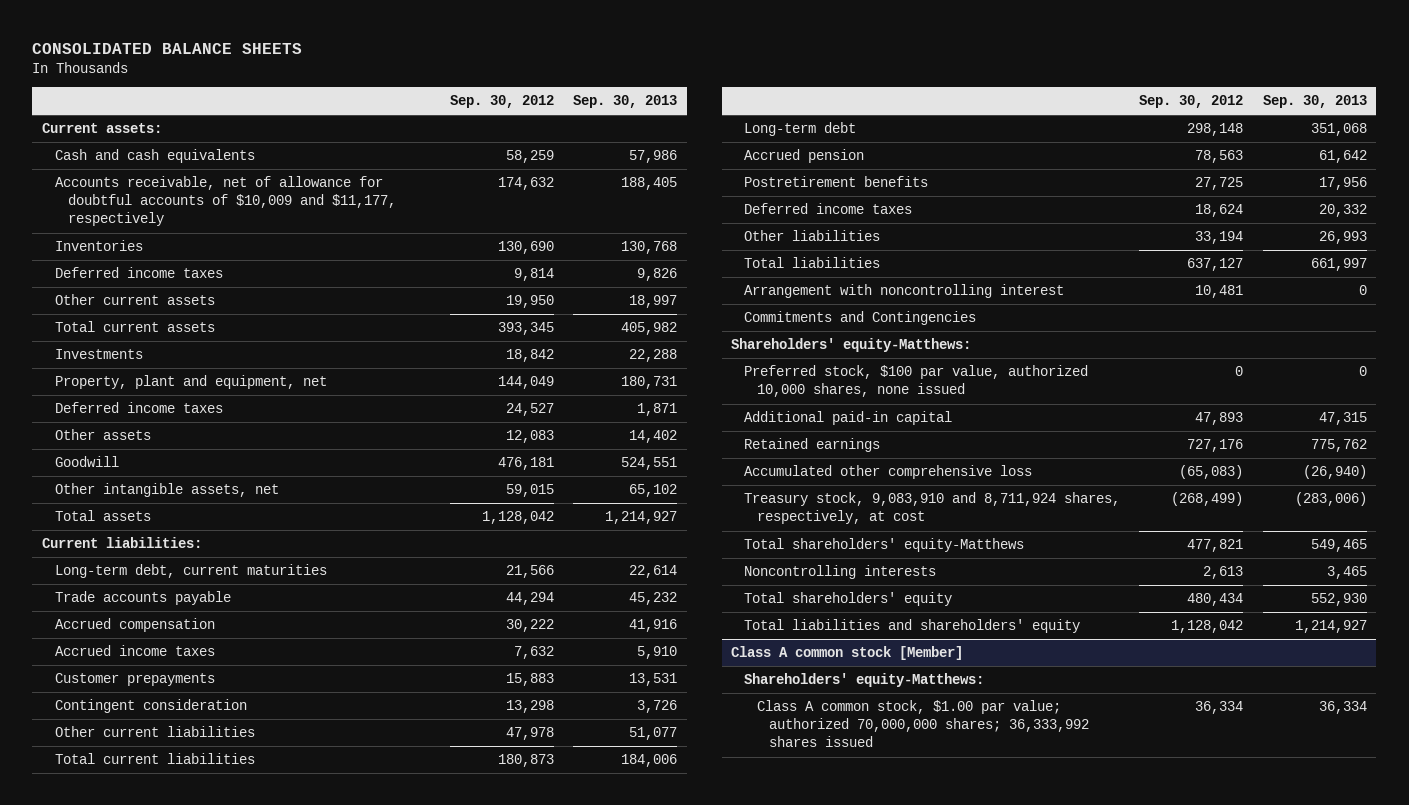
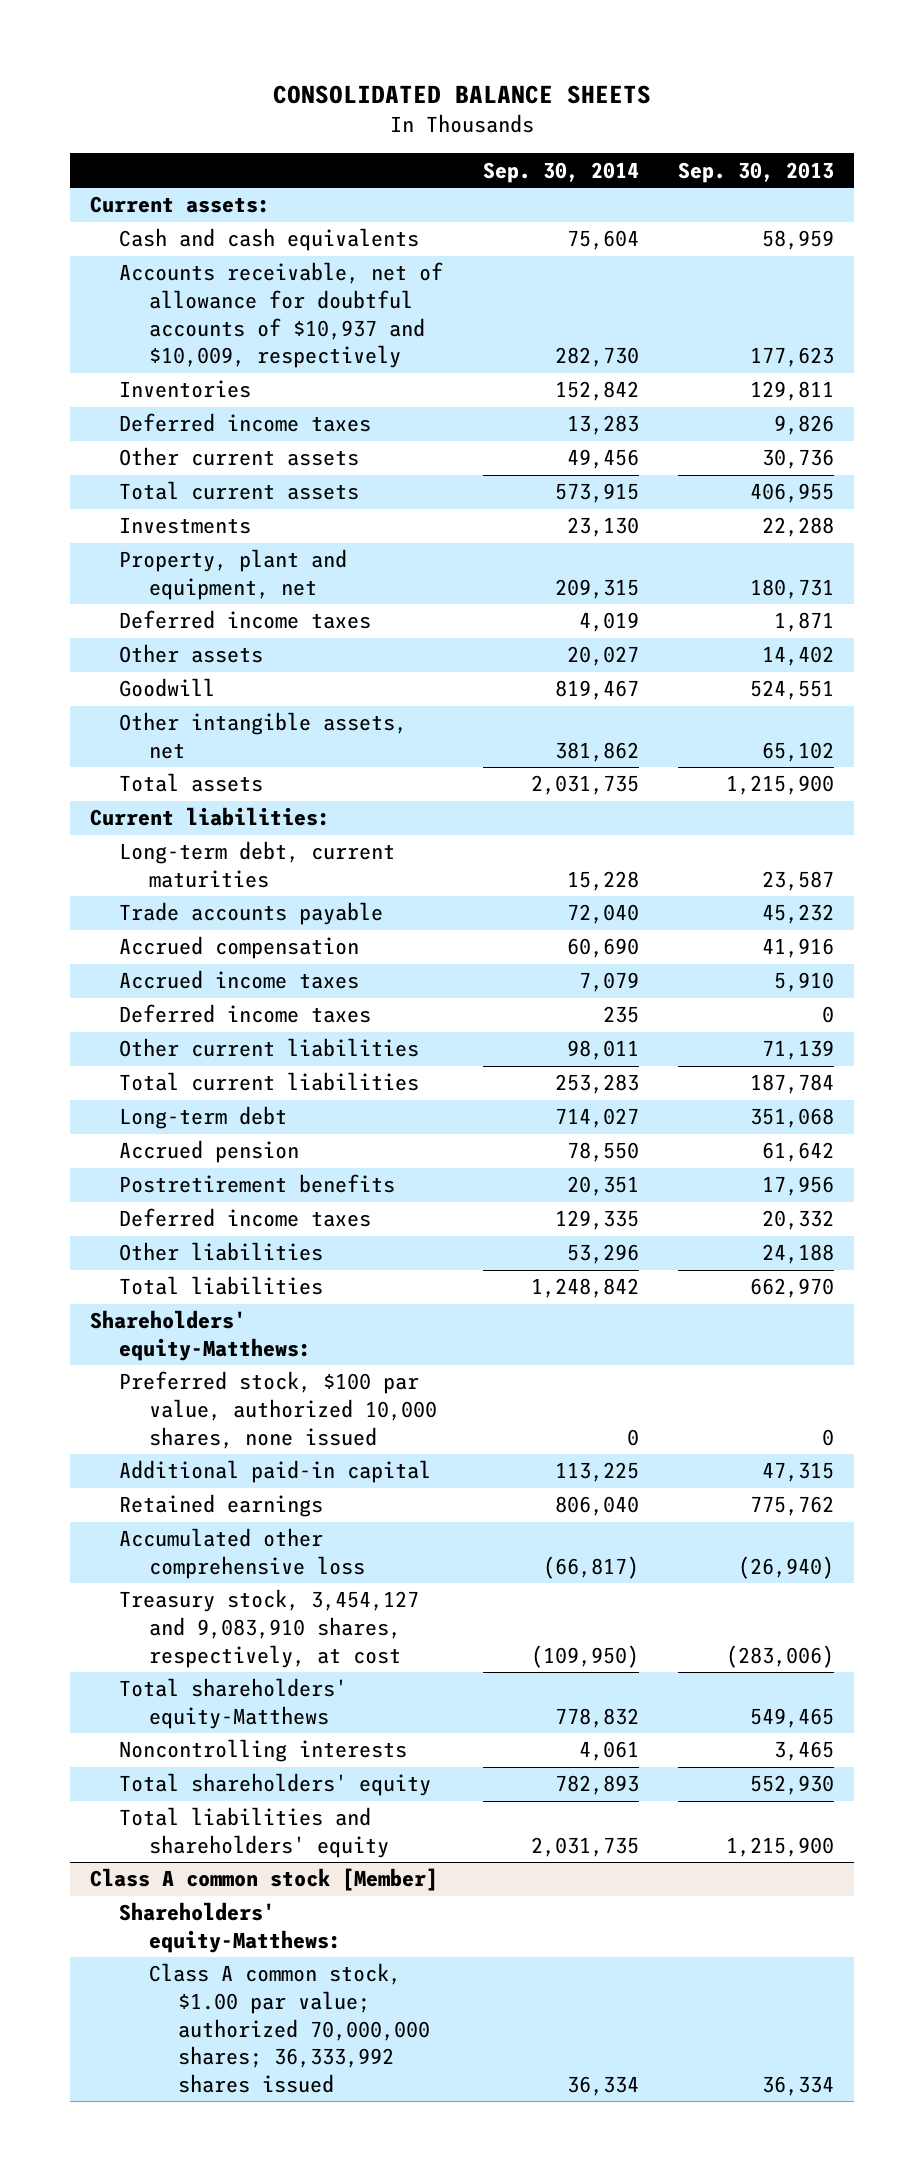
- | Sep. 30, 2012 | Sep. 30, 2013
+ | Sep. 30, 2014 | Sep. 30, 2013
- Cash and cash equivalents | 58,259 | 57,986
- Accounts receivable, net of allowance for doubtful accounts of $10,009 and $11,177, respectively | 174,632 | 188,405
- Inventories | 130,690 | 130,768
+ Cash and cash equivalents | 75,604 | 58,959
+ Accounts receivable, net of allowance for doubtful accounts of $10,937 and $10,009, respectively | 282,730 | 177,623
+ Inventories | 152,842 | 129,811
- Other current assets | 19,950 | 18,997
- Total current assets | 393,345 | 405,982
+ Other current assets | 49,456 | 30,736
+ Total current assets | 573,915 | 406,955
- Total assets | 1,128,042 | 1,214,927
+ Total assets | 2,031,735 | 1,215,900
- Long-term debt, current maturities | 21,566 | 22,614
+ Long-term debt, current maturities | 15,228 | 23,587
- Customer prepayments | 15,883 | 13,531
- Contingent consideration | 13,298 | 3,726
- Other current liabilities | 47,978 | 51,077
- Total current liabilities | 180,873 | 184,006
+ Deferred income taxes | 235 | 0
+ Other current liabilities | 98,011 | 71,139
+ Total current liabilities | 253,283 | 187,784
- Other liabilities | 33,194 | 26,993
- Total liabilities | 637,127 | 661,997
- Arrangement with noncontrolling interest | 10,481 | 0
- Commitments and Contingencies
+ Other liabilities | 53,296 | 24,188
+ Total liabilities | 1,248,842 | 662,970
- Treasury stock, 9,083,910 and 8,711,924 shares, respectively, at cost | (268,499) | (283,006)
+ Treasury stock, 3,454,127 and 9,083,910 shares, respectively, at cost | (109,950) | (283,006)
- Total liabilities and shareholders' equity | 1,128,042 | 1,214,927
+ Total liabilities and shareholders' equity | 2,031,735 | 1,215,900

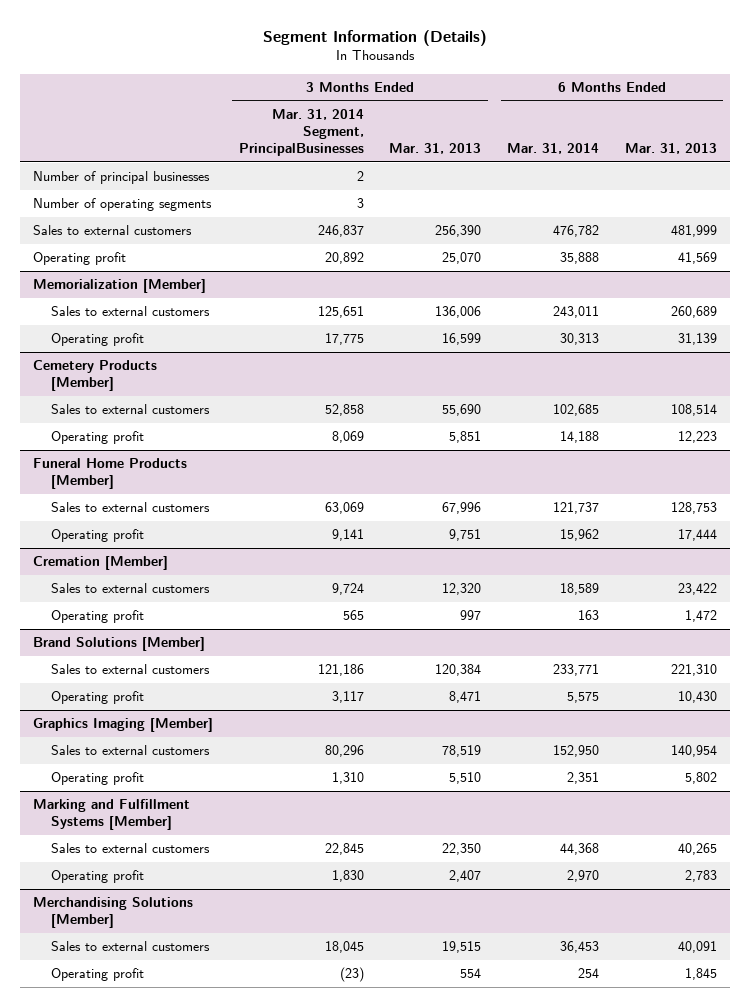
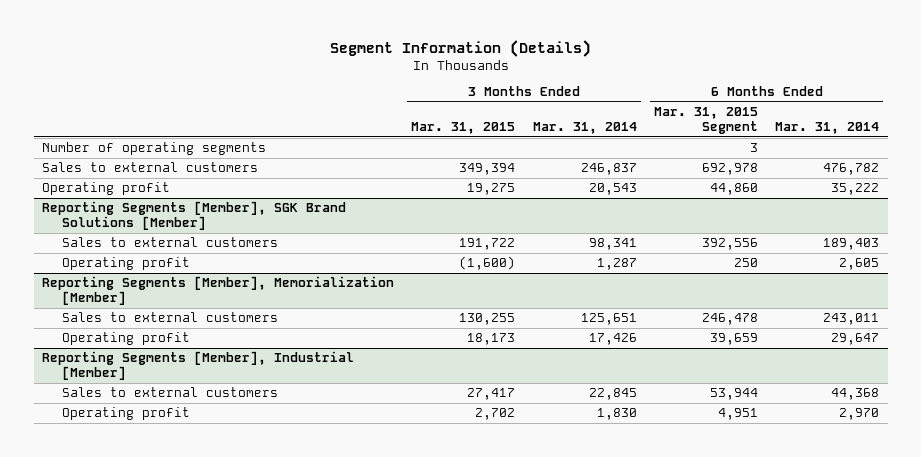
- | 3 Months Ended Mar. 31, 2014 Segment, PrincipalBusinesses | 3 Months Ended Mar. 31, 2013 | 6 Months Ended Mar. 31, 2014 | 6 Months Ended Mar. 31, 2013
+ | 3 Months Ended Mar. 31, 2015 | 3 Months Ended Mar. 31, 2014 | 6 Months Ended Mar. 31, 2015 Segment | 6 Months Ended Mar. 31, 2014
- Number of principal businesses | 2 | | |
- Operating profit | 20,892 | 25,070 | 35,888 | 41,569
- Memorialization [Member]
+ Operating profit | 19,275 | 20,543 | 44,860 | 35,222
+ Reporting Segments [Member], SGK Brand Solutions [Member]
+ Sales to external customers | 191,722 | 98,341 | 392,556 | 189,403
+ Operating profit | (1,600) | 1,287 | 250 | 2,605
+ Reporting Segments [Member], Memorialization [Member]
- Operating profit | 17,775 | 16,599 | 30,313 | 31,139
- Cemetery Products [Member]
- Sales to external customers | 52,858 | 55,690 | 102,685 | 108,514
- Operating profit | 8,069 | 5,851 | 14,188 | 12,223
- Funeral Home Products [Member]
- Sales to external customers | 63,069 | 67,996 | 121,737 | 128,753
- Operating profit | 9,141 | 9,751 | 15,962 | 17,444
- Cremation [Member]
- Sales to external customers | 9,724 | 12,320 | 18,589 | 23,422
- Operating profit | 565 | 997 | 163 | 1,472
- Brand Solutions [Member]
- Sales to external customers | 121,186 | 120,384 | 233,771 | 221,310
- Operating profit | 3,117 | 8,471 | 5,575 | 10,430
- Graphics Imaging [Member]
- Sales to external customers | 80,296 | 78,519 | 152,950 | 140,954
- Operating profit | 1,310 | 5,510 | 2,351 | 5,802
- Marking and Fulfillment Systems [Member]
+ Operating profit | 18,173 | 17,426 | 39,659 | 29,647
+ Reporting Segments [Member], Industrial [Member]
- Merchandising Solutions [Member]
- Sales to external customers | 18,045 | 19,515 | 36,453 | 40,091
- Operating profit | (23) | 554 | 254 | 1,845

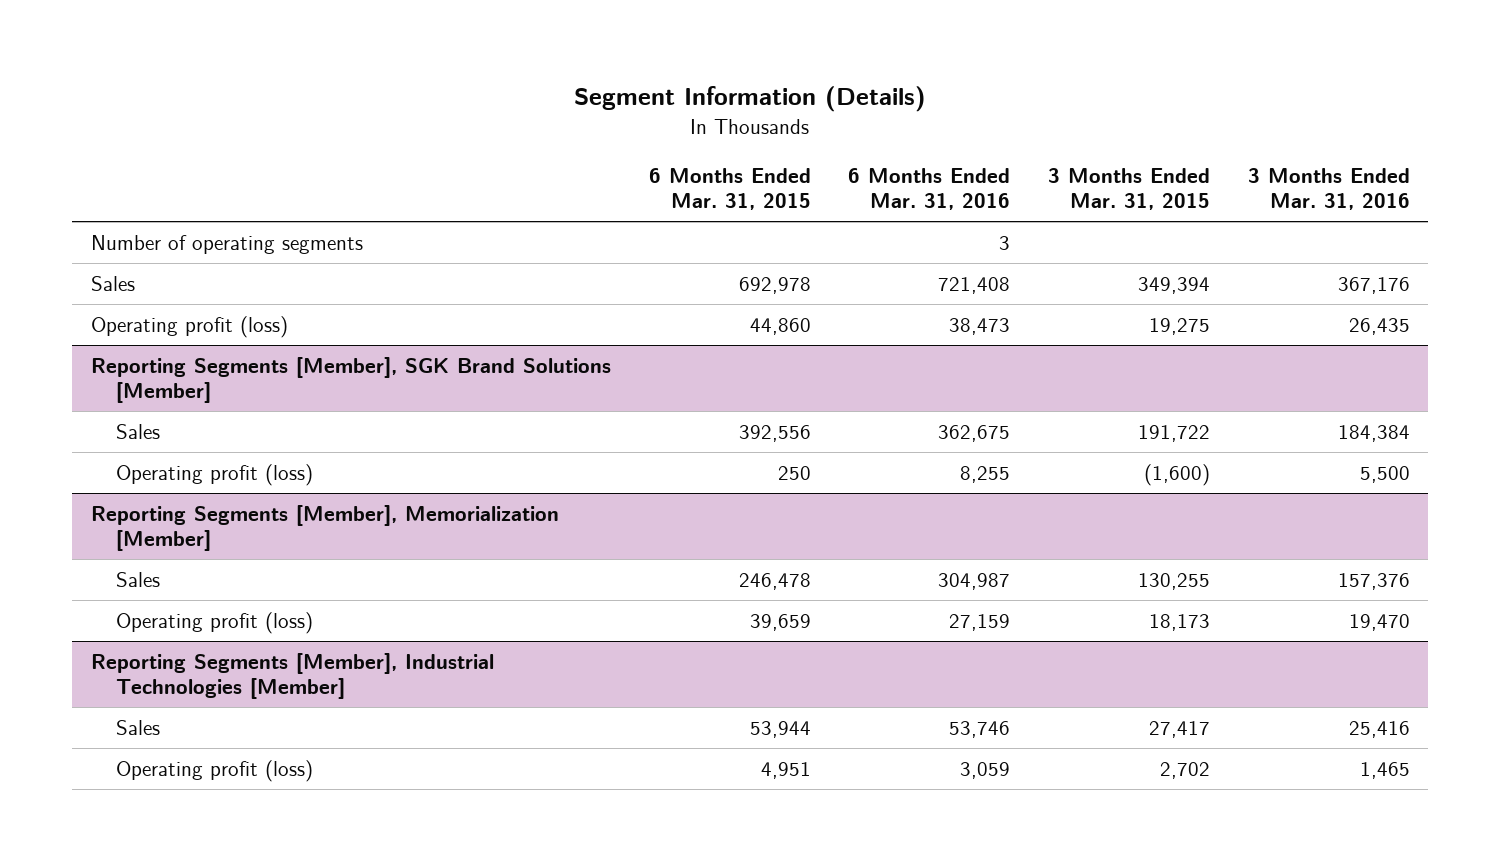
- | 3 Months Ended Mar. 31, 2015 | 3 Months Ended Mar. 31, 2014 | 6 Months Ended Mar. 31, 2015 Segment | 6 Months Ended Mar. 31, 2014
+ | 6 Months Ended Mar. 31, 2015 | 6 Months Ended Mar. 31, 2016 | 3 Months Ended Mar. 31, 2015 | 3 Months Ended Mar. 31, 2016
- Sales to external customers | 349,394 | 246,837 | 692,978 | 476,782
- Operating profit | 19,275 | 20,543 | 44,860 | 35,222
+ Sales | 692,978 | 721,408 | 349,394 | 367,176
+ Operating profit (loss) | 44,860 | 38,473 | 19,275 | 26,435
@ Reporting Segments [Member], SGK Brand Solutions [Member]
- Sales to external customers | 191,722 | 98,341 | 392,556 | 189,403
- Operating profit | (1,600) | 1,287 | 250 | 2,605
+ Sales | 392,556 | 362,675 | 191,722 | 184,384
+ Operating profit (loss) | 250 | 8,255 | (1,600) | 5,500
@ Reporting Segments [Member], Memorialization [Member]
- Sales to external customers | 130,255 | 125,651 | 246,478 | 243,011
- Operating profit | 18,173 | 17,426 | 39,659 | 29,647
- Reporting Segments [Member], Industrial [Member]
- Sales to external customers | 27,417 | 22,845 | 53,944 | 44,368
- Operating profit | 2,702 | 1,830 | 4,951 | 2,970
@ Reporting Segments [Member], Memorialization [Member]
+ Sales | 246,478 | 304,987 | 130,255 | 157,376
+ Operating profit (loss) | 39,659 | 27,159 | 18,173 | 19,470
+ Reporting Segments [Member], Industrial Technologies [Member]
+ Sales | 53,944 | 53,746 | 27,417 | 25,416
+ Operating profit (loss) | 4,951 | 3,059 | 2,702 | 1,465

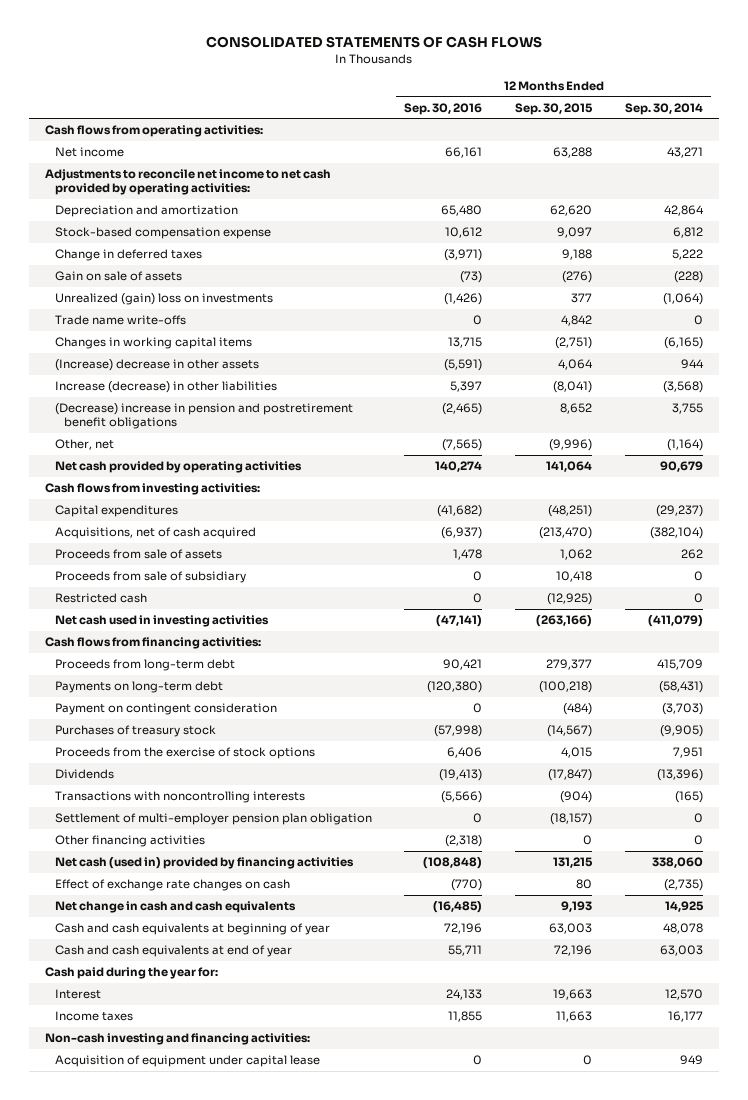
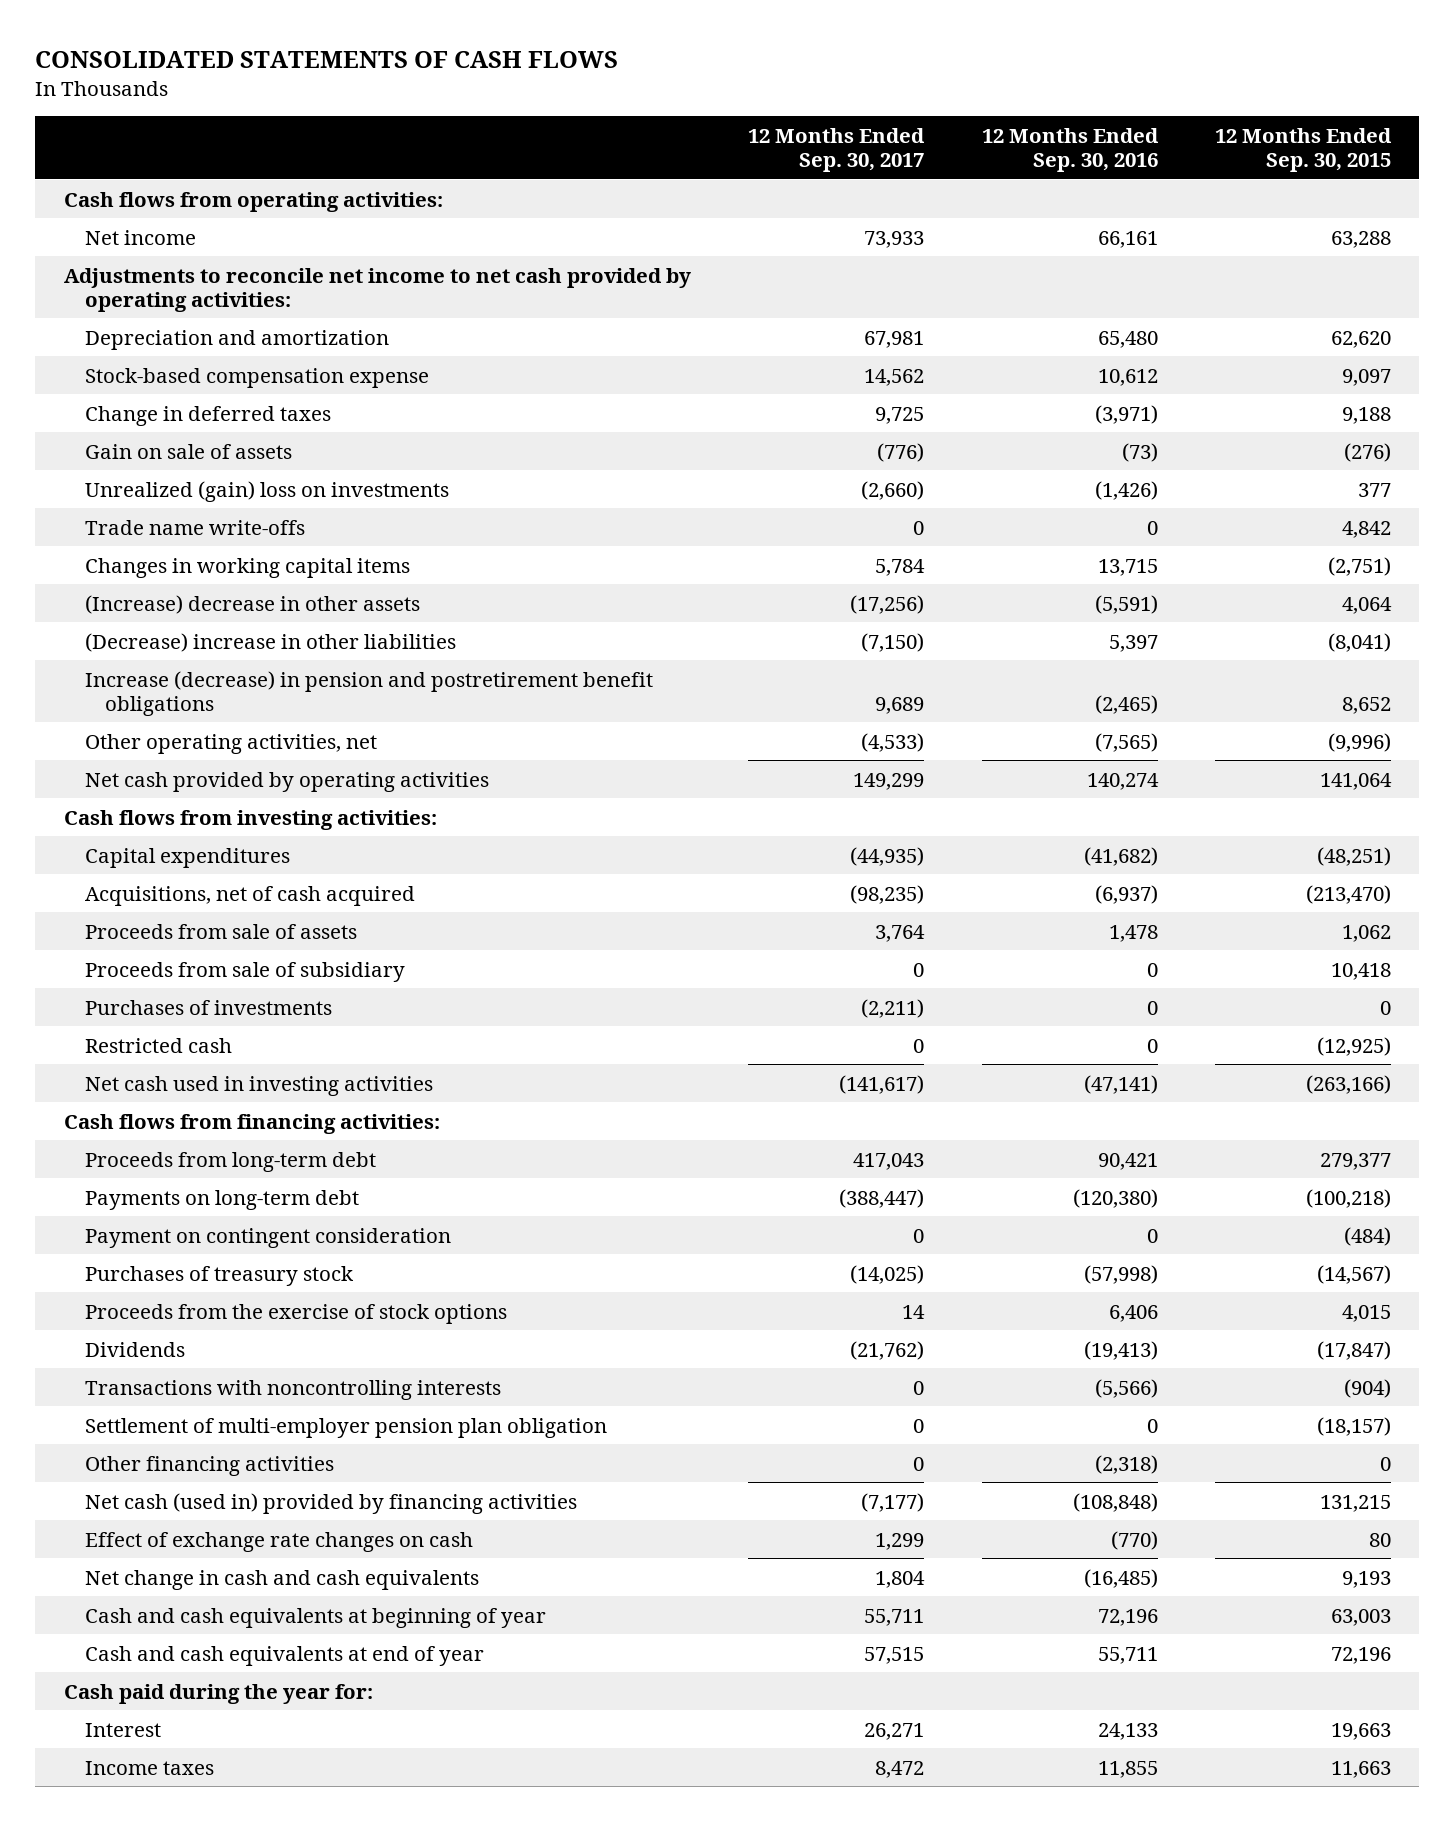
- | 12 Months Ended Sep. 30, 2016 | 12 Months Ended Sep. 30, 2015 | 12 Months Ended Sep. 30, 2014
+ | 12 Months Ended Sep. 30, 2017 | 12 Months Ended Sep. 30, 2016 | 12 Months Ended Sep. 30, 2015
- Increase (decrease) in other liabilities | 5,397 | (8,041) | (3,568)
- (Decrease) increase in pension and postretirement benefit obligations | (2,465) | 8,652 | 3,755
- Other, net | (7,565) | (9,996) | (1,164)
+ (Decrease) increase in other liabilities | (7,150) | 5,397 | (8,041)
+ Increase (decrease) in pension and postretirement benefit obligations | 9,689 | (2,465) | 8,652
+ Other operating activities, net | (4,533) | (7,565) | (9,996)
+ Purchases of investments | (2,211) | 0 | 0
- Non-cash investing and financing activities:
- Acquisition of equipment under capital lease | 0 | 0 | 949

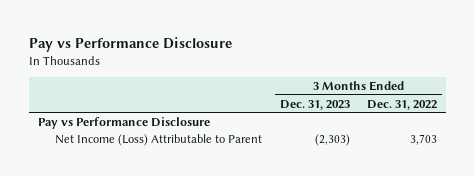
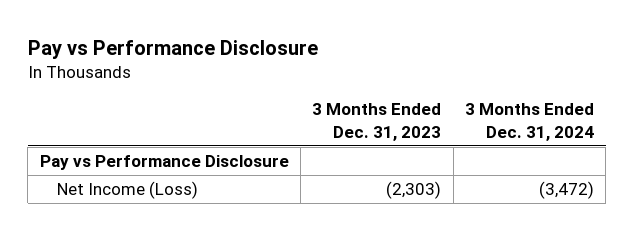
- | 3 Months Ended Dec. 31, 2023 | 3 Months Ended Dec. 31, 2022
+ | 3 Months Ended Dec. 31, 2023 | 3 Months Ended Dec. 31, 2024
- Net Income (Loss) Attributable to Parent | (2,303) | 3,703
+ Net Income (Loss) | (2,303) | (3,472)

